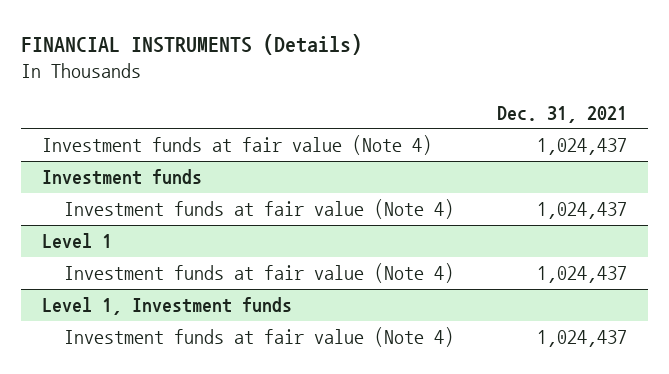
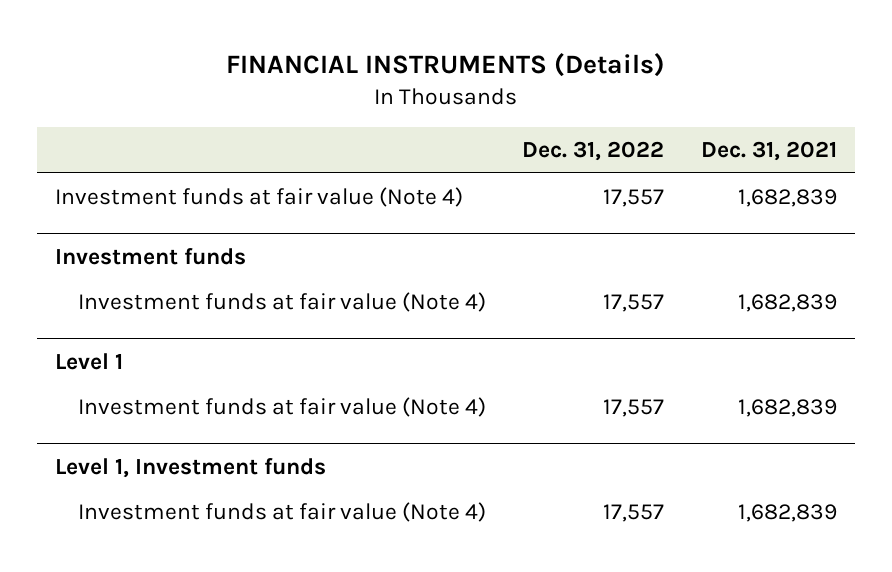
- | Dec. 31, 2021
+ | Dec. 31, 2022 | Dec. 31, 2021
- Investment funds at fair value (Note 4) | 1,024,437
+ Investment funds at fair value (Note 4) | 17,557 | 1,682,839
@ Investment funds
- Investment funds at fair value (Note 4) | 1,024,437
+ Investment funds at fair value (Note 4) | 17,557 | 1,682,839
@ Level 1
- Investment funds at fair value (Note 4) | 1,024,437
+ Investment funds at fair value (Note 4) | 17,557 | 1,682,839
@ Level 1, Investment funds
- Investment funds at fair value (Note 4) | 1,024,437
+ Investment funds at fair value (Note 4) | 17,557 | 1,682,839

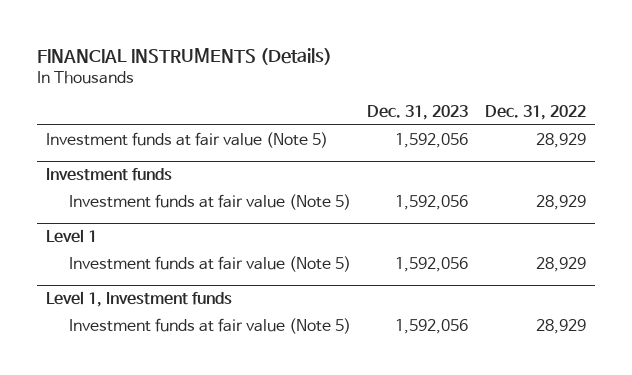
- | Dec. 31, 2022 | Dec. 31, 2021
+ | Dec. 31, 2023 | Dec. 31, 2022
- Investment funds at fair value (Note 4) | 17,557 | 1,682,839
+ Investment funds at fair value (Note 5) | 1,592,056 | 28,929
@ Investment funds
- Investment funds at fair value (Note 4) | 17,557 | 1,682,839
+ Investment funds at fair value (Note 5) | 1,592,056 | 28,929
@ Level 1
- Investment funds at fair value (Note 4) | 17,557 | 1,682,839
+ Investment funds at fair value (Note 5) | 1,592,056 | 28,929
@ Level 1, Investment funds
- Investment funds at fair value (Note 4) | 17,557 | 1,682,839
+ Investment funds at fair value (Note 5) | 1,592,056 | 28,929

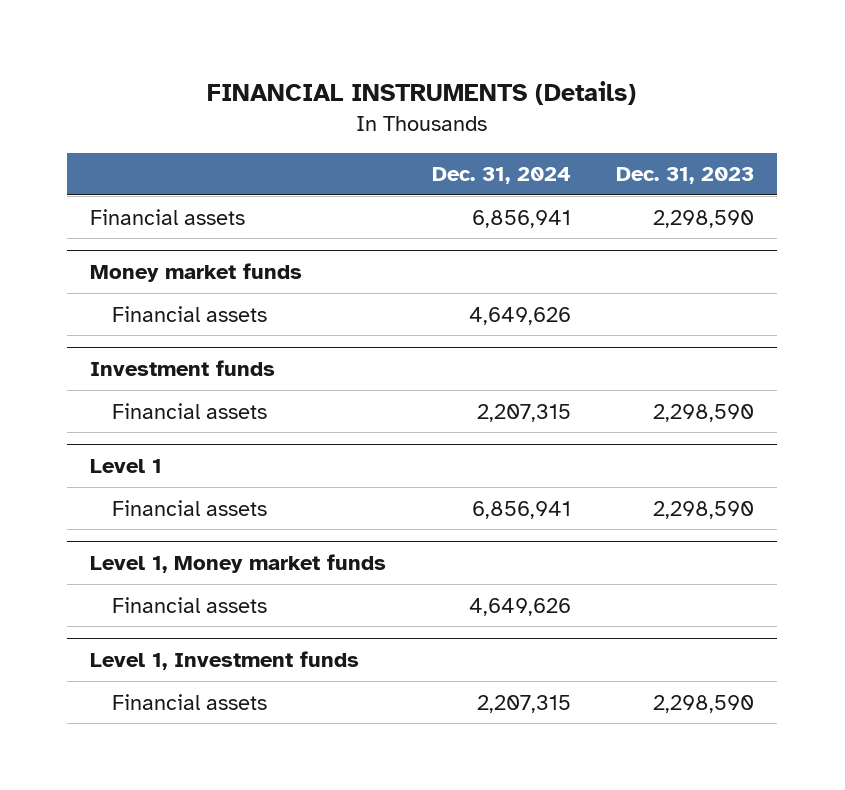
- | Dec. 31, 2023 | Dec. 31, 2022
+ | Dec. 31, 2024 | Dec. 31, 2023
- Investment funds at fair value (Note 5) | 1,592,056 | 28,929
+ Financial assets | 6,856,941 | 2,298,590
+ Money market funds
+ Financial assets | 4,649,626 |
@ Investment funds
- Investment funds at fair value (Note 5) | 1,592,056 | 28,929
+ Financial assets | 2,207,315 | 2,298,590
@ Level 1
- Investment funds at fair value (Note 5) | 1,592,056 | 28,929
+ Financial assets | 6,856,941 | 2,298,590
+ Level 1, Money market funds
+ Financial assets | 4,649,626 |
@ Level 1, Investment funds
- Investment funds at fair value (Note 5) | 1,592,056 | 28,929
+ Financial assets | 2,207,315 | 2,298,590

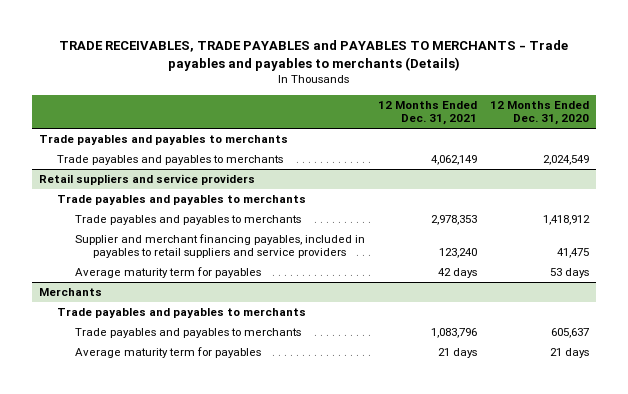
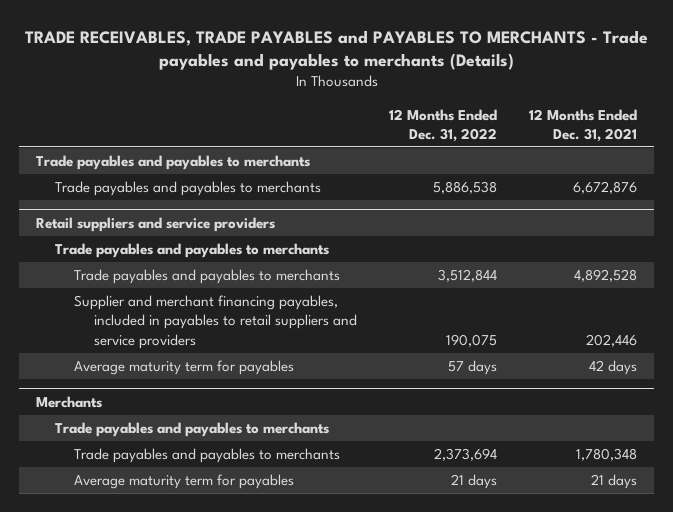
- | 12 Months Ended Dec. 31, 2021 | 12 Months Ended Dec. 31, 2020
+ | 12 Months Ended Dec. 31, 2022 | 12 Months Ended Dec. 31, 2021
- Trade payables and payables to merchants | 4,062,149 | 2,024,549
+ Trade payables and payables to merchants | 5,886,538 | 6,672,876
@ Retail suppliers and service providers
- Trade payables and payables to merchants | 2,978,353 | 1,418,912
- Supplier and merchant financing payables, included in payables to retail suppliers and service providers | 123,240 | 41,475
+ Trade payables and payables to merchants | 3,512,844 | 4,892,528
+ Supplier and merchant financing payables, included in payables to retail suppliers and service providers | 190,075 | 202,446
@ Merchants
- Trade payables and payables to merchants | 1,083,796 | 605,637
+ Trade payables and payables to merchants | 2,373,694 | 1,780,348

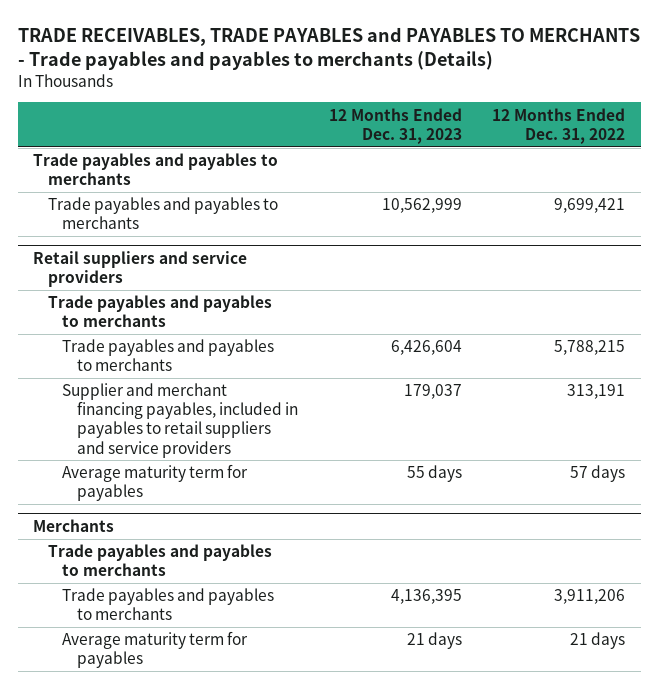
- | 12 Months Ended Dec. 31, 2022 | 12 Months Ended Dec. 31, 2021
+ | 12 Months Ended Dec. 31, 2023 | 12 Months Ended Dec. 31, 2022
- Trade payables and payables to merchants | 5,886,538 | 6,672,876
+ Trade payables and payables to merchants | 10,562,999 | 9,699,421
@ Retail suppliers and service providers
- Trade payables and payables to merchants | 3,512,844 | 4,892,528
- Supplier and merchant financing payables, included in payables to retail suppliers and service providers | 190,075 | 202,446
+ Trade payables and payables to merchants | 6,426,604 | 5,788,215
+ Supplier and merchant financing payables, included in payables to retail suppliers and service providers | 179,037 | 313,191
@ Merchants
- Trade payables and payables to merchants | 2,373,694 | 1,780,348
+ Trade payables and payables to merchants | 4,136,395 | 3,911,206

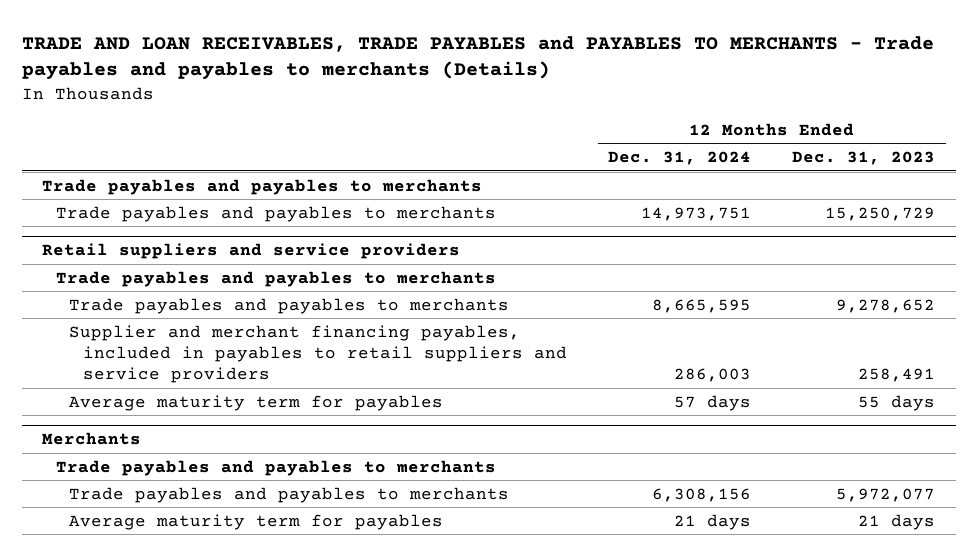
- TRADE RECEIVABLES, TRADE PAYABLES and PAYABLES TO MERCHANTS - Trade payables and payables to merchants (Details)
+ TRADE AND LOAN RECEIVABLES, TRADE PAYABLES and PAYABLES TO MERCHANTS - Trade payables and payables to merchants (Details)
- | 12 Months Ended Dec. 31, 2023 | 12 Months Ended Dec. 31, 2022
+ | 12 Months Ended Dec. 31, 2024 | 12 Months Ended Dec. 31, 2023
- Trade payables and payables to merchants | 10,562,999 | 9,699,421
+ Trade payables and payables to merchants | 14,973,751 | 15,250,729
@ Retail suppliers and service providers
- Trade payables and payables to merchants | 6,426,604 | 5,788,215
- Supplier and merchant financing payables, included in payables to retail suppliers and service providers | 179,037 | 313,191
+ Trade payables and payables to merchants | 8,665,595 | 9,278,652
+ Supplier and merchant financing payables, included in payables to retail suppliers and service providers | 286,003 | 258,491
@ Merchants
- Trade payables and payables to merchants | 4,136,395 | 3,911,206
+ Trade payables and payables to merchants | 6,308,156 | 5,972,077

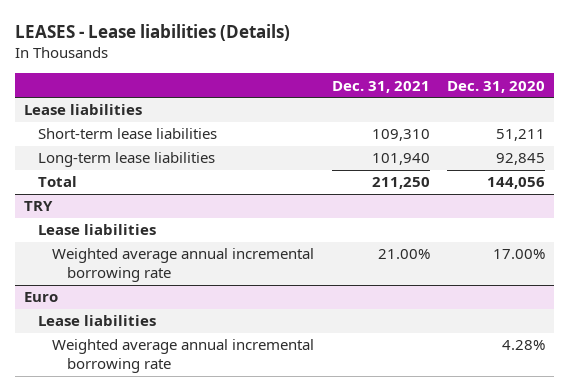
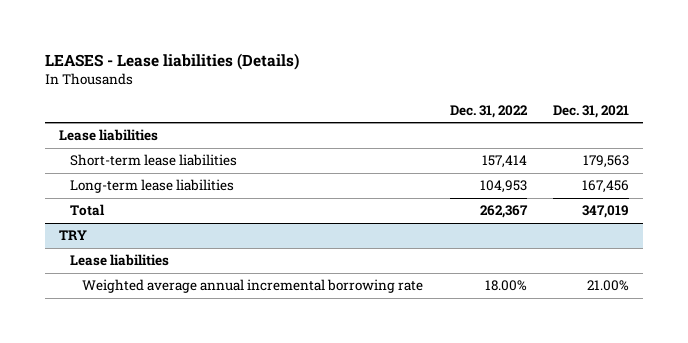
- | Dec. 31, 2021 | Dec. 31, 2020
+ | Dec. 31, 2022 | Dec. 31, 2021
- Short-term lease liabilities | 109,310 | 51,211
- Long-term lease liabilities | 101,940 | 92,845
- Total | 211,250 | 144,056
+ Short-term lease liabilities | 157,414 | 179,563
+ Long-term lease liabilities | 104,953 | 167,456
+ Total | 262,367 | 347,019
- Euro
- Lease liabilities
- Weighted average annual incremental borrowing rate | | 4.28%

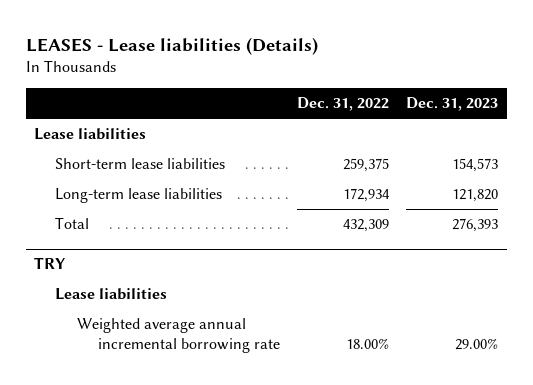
- | Dec. 31, 2022 | Dec. 31, 2021
+ | Dec. 31, 2022 | Dec. 31, 2023
- Short-term lease liabilities | 157,414 | 179,563
- Long-term lease liabilities | 104,953 | 167,456
- Total | 262,367 | 347,019
+ Short-term lease liabilities | 259,375 | 154,573
+ Long-term lease liabilities | 172,934 | 121,820
+ Total | 432,309 | 276,393

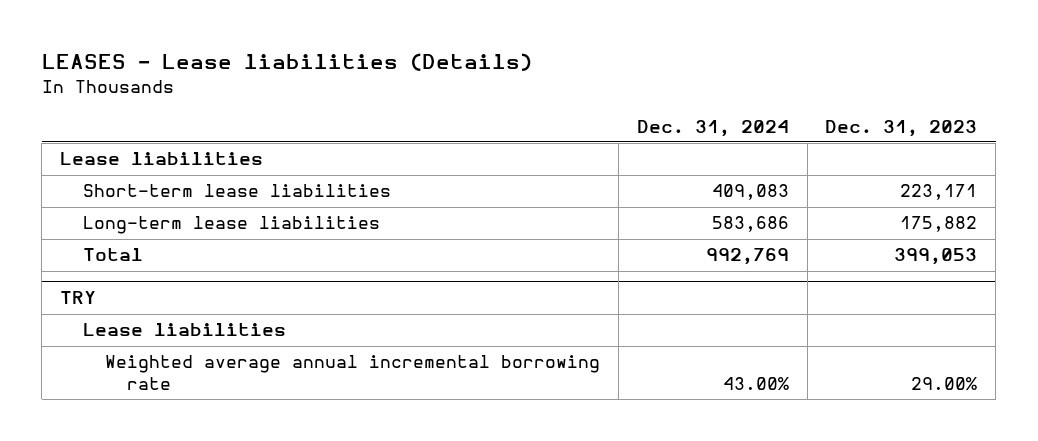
- | Dec. 31, 2022 | Dec. 31, 2023
+ | Dec. 31, 2024 | Dec. 31, 2023
- Short-term lease liabilities | 259,375 | 154,573
- Long-term lease liabilities | 172,934 | 121,820
- Total | 432,309 | 276,393
+ Short-term lease liabilities | 409,083 | 223,171
+ Long-term lease liabilities | 583,686 | 175,882
+ Total | 992,769 | 399,053

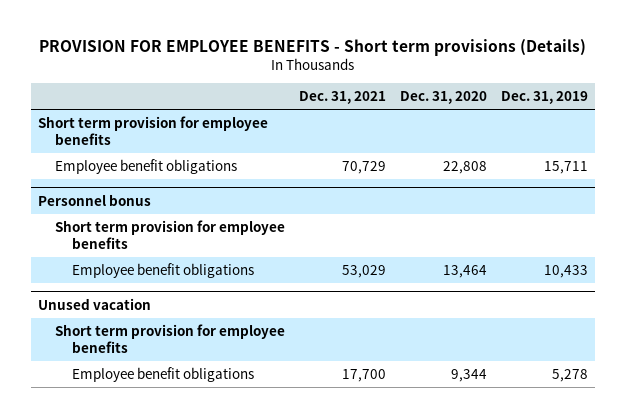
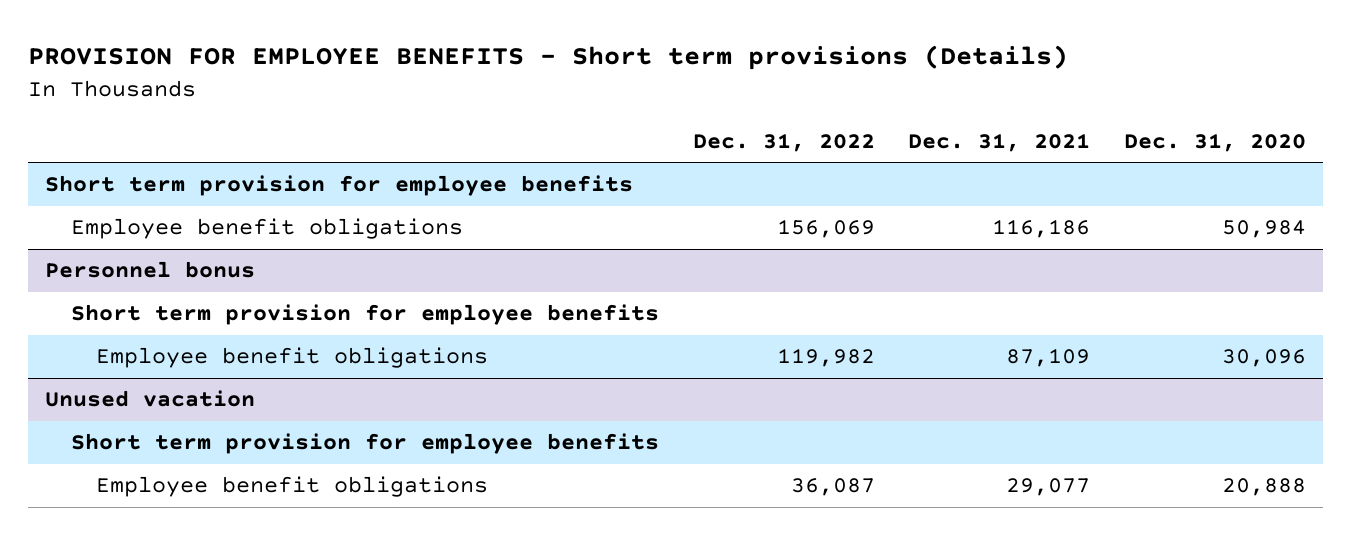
- | Dec. 31, 2021 | Dec. 31, 2020 | Dec. 31, 2019
+ | Dec. 31, 2022 | Dec. 31, 2021 | Dec. 31, 2020
- Employee benefit obligations | 70,729 | 22,808 | 15,711
+ Employee benefit obligations | 156,069 | 116,186 | 50,984
@ Personnel bonus
- Employee benefit obligations | 53,029 | 13,464 | 10,433
+ Employee benefit obligations | 119,982 | 87,109 | 30,096
@ Unused vacation
- Employee benefit obligations | 17,700 | 9,344 | 5,278
+ Employee benefit obligations | 36,087 | 29,077 | 20,888

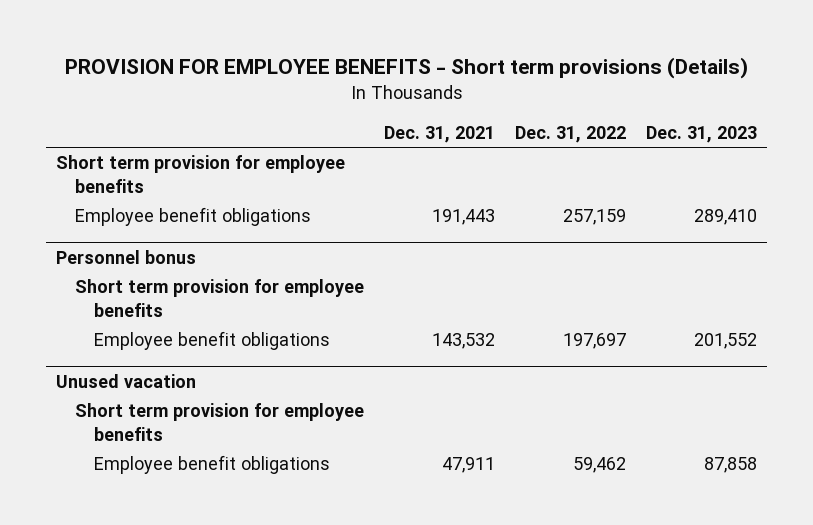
- | Dec. 31, 2022 | Dec. 31, 2021 | Dec. 31, 2020
+ | Dec. 31, 2021 | Dec. 31, 2022 | Dec. 31, 2023
- Employee benefit obligations | 156,069 | 116,186 | 50,984
+ Employee benefit obligations | 191,443 | 257,159 | 289,410
@ Personnel bonus
- Employee benefit obligations | 119,982 | 87,109 | 30,096
+ Employee benefit obligations | 143,532 | 197,697 | 201,552
@ Unused vacation
- Employee benefit obligations | 36,087 | 29,077 | 20,888
+ Employee benefit obligations | 47,911 | 59,462 | 87,858

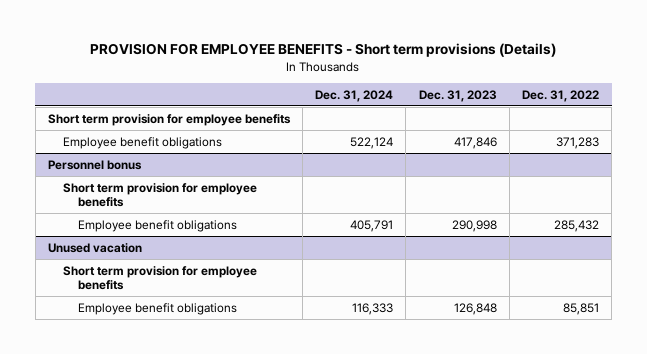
- | Dec. 31, 2021 | Dec. 31, 2022 | Dec. 31, 2023
+ | Dec. 31, 2024 | Dec. 31, 2023 | Dec. 31, 2022
- Employee benefit obligations | 191,443 | 257,159 | 289,410
+ Employee benefit obligations | 522,124 | 417,846 | 371,283
@ Personnel bonus
- Employee benefit obligations | 143,532 | 197,697 | 201,552
+ Employee benefit obligations | 405,791 | 290,998 | 285,432
@ Unused vacation
- Employee benefit obligations | 47,911 | 59,462 | 87,858
+ Employee benefit obligations | 116,333 | 126,848 | 85,851

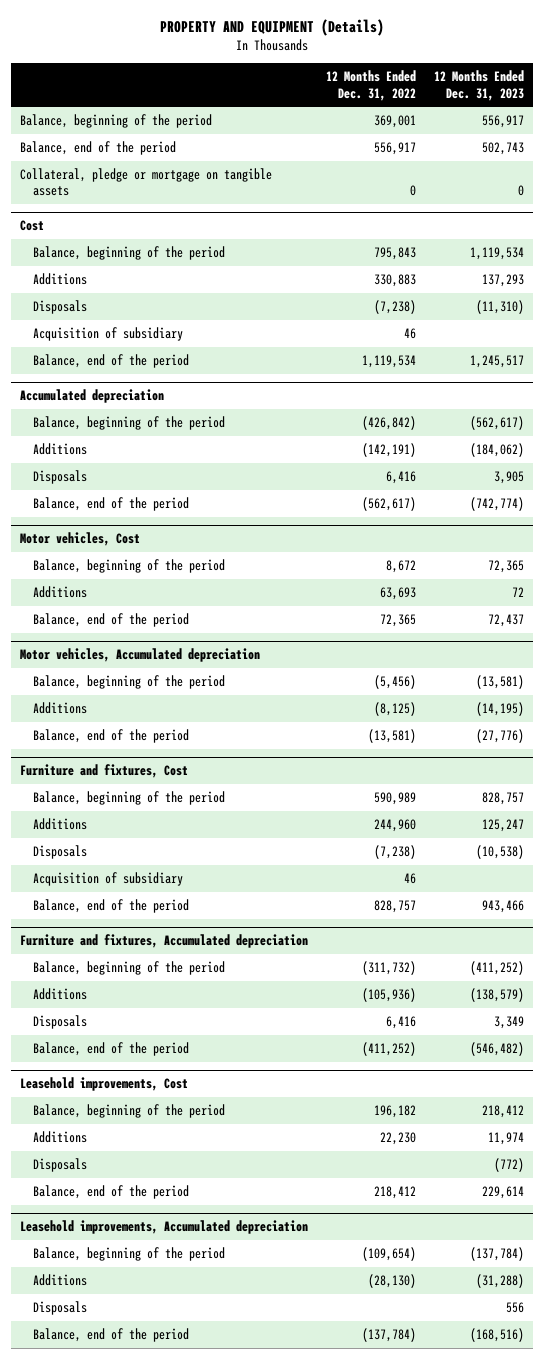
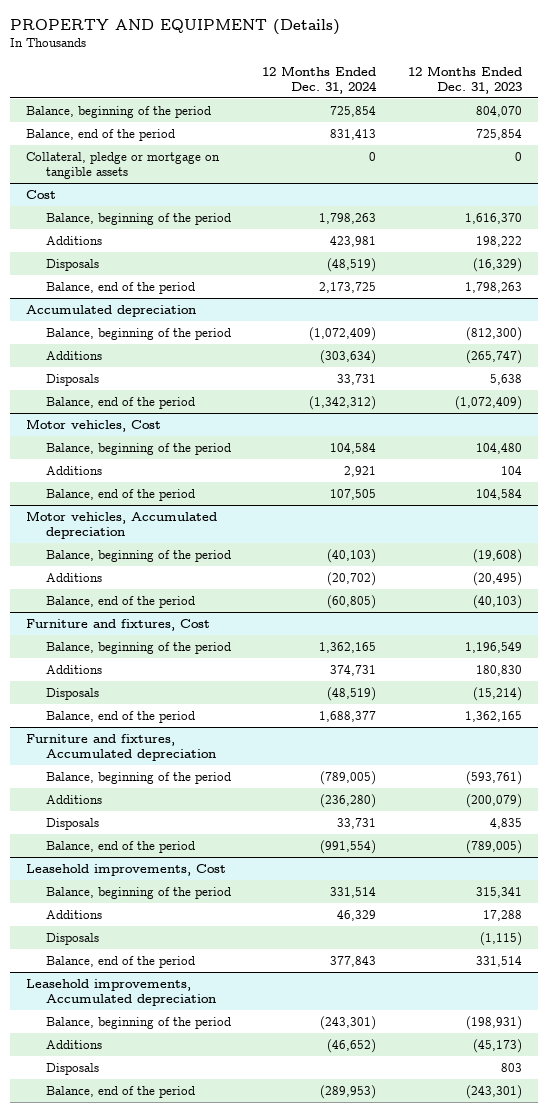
- | 12 Months Ended Dec. 31, 2022 | 12 Months Ended Dec. 31, 2023
+ | 12 Months Ended Dec. 31, 2024 | 12 Months Ended Dec. 31, 2023
- Balance, beginning of the period | 369,001 | 556,917
- Balance, end of the period | 556,917 | 502,743
+ Balance, beginning of the period | 725,854 | 804,070
+ Balance, end of the period | 831,413 | 725,854
@ Cost
- Balance, beginning of the period | 795,843 | 1,119,534
- Additions | 330,883 | 137,293
- Disposals | (7,238) | (11,310)
- Acquisition of subsidiary | 46 |
- Balance, end of the period | 1,119,534 | 1,245,517
+ Balance, beginning of the period | 1,798,263 | 1,616,370
+ Additions | 423,981 | 198,222
+ Disposals | (48,519) | (16,329)
+ Balance, end of the period | 2,173,725 | 1,798,263
@ Accumulated depreciation
- Balance, beginning of the period | (426,842) | (562,617)
- Additions | (142,191) | (184,062)
- Disposals | 6,416 | 3,905
- Balance, end of the period | (562,617) | (742,774)
+ Balance, beginning of the period | (1,072,409) | (812,300)
+ Additions | (303,634) | (265,747)
+ Disposals | 33,731 | 5,638
+ Balance, end of the period | (1,342,312) | (1,072,409)
@ Motor vehicles, Cost
- Balance, beginning of the period | 8,672 | 72,365
- Additions | 63,693 | 72
- Balance, end of the period | 72,365 | 72,437
+ Balance, beginning of the period | 104,584 | 104,480
+ Additions | 2,921 | 104
+ Balance, end of the period | 107,505 | 104,584
@ Motor vehicles, Accumulated depreciation
- Balance, beginning of the period | (5,456) | (13,581)
- Additions | (8,125) | (14,195)
- Balance, end of the period | (13,581) | (27,776)
+ Balance, beginning of the period | (40,103) | (19,608)
+ Additions | (20,702) | (20,495)
+ Balance, end of the period | (60,805) | (40,103)
@ Furniture and fixtures, Cost
- Balance, beginning of the period | 590,989 | 828,757
- Additions | 244,960 | 125,247
- Disposals | (7,238) | (10,538)
- Acquisition of subsidiary | 46 |
- Balance, end of the period | 828,757 | 943,466
+ Balance, beginning of the period | 1,362,165 | 1,196,549
+ Additions | 374,731 | 180,830
+ Disposals | (48,519) | (15,214)
+ Balance, end of the period | 1,688,377 | 1,362,165
@ Furniture and fixtures, Accumulated depreciation
- Balance, beginning of the period | (311,732) | (411,252)
- Additions | (105,936) | (138,579)
- Disposals | 6,416 | 3,349
- Balance, end of the period | (411,252) | (546,482)
+ Balance, beginning of the period | (789,005) | (593,761)
+ Additions | (236,280) | (200,079)
+ Disposals | 33,731 | 4,835
+ Balance, end of the period | (991,554) | (789,005)
@ Leasehold improvements, Cost
- Balance, beginning of the period | 196,182 | 218,412
- Additions | 22,230 | 11,974
- Disposals | | (772)
- Balance, end of the period | 218,412 | 229,614
+ Balance, beginning of the period | 331,514 | 315,341
+ Additions | 46,329 | 17,288
+ Disposals | | (1,115)
+ Balance, end of the period | 377,843 | 331,514
@ Leasehold improvements, Accumulated depreciation
- Balance, beginning of the period | (109,654) | (137,784)
- Additions | (28,130) | (31,288)
- Disposals | | 556
- Balance, end of the period | (137,784) | (168,516)
+ Balance, beginning of the period | (243,301) | (198,931)
+ Additions | (46,652) | (45,173)
+ Disposals | | 803
+ Balance, end of the period | (289,953) | (243,301)

